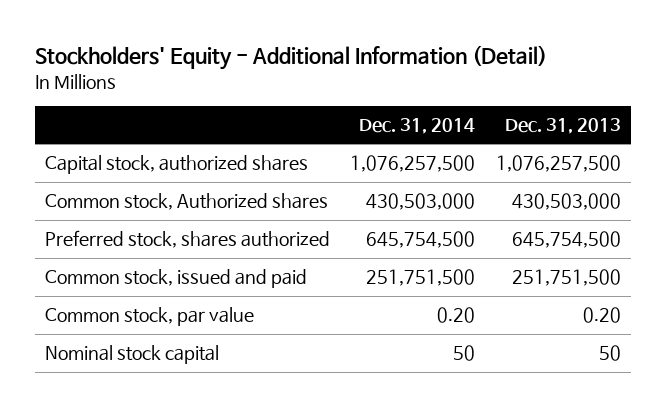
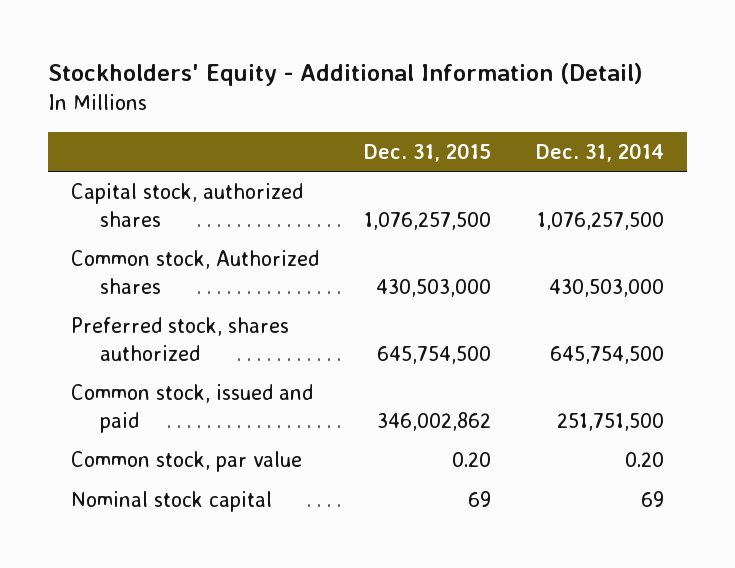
- | Dec. 31, 2014 | Dec. 31, 2013
+ | Dec. 31, 2015 | Dec. 31, 2014
- Nominal stock capital | 50 | 50
+ Nominal stock capital | 69 | 69

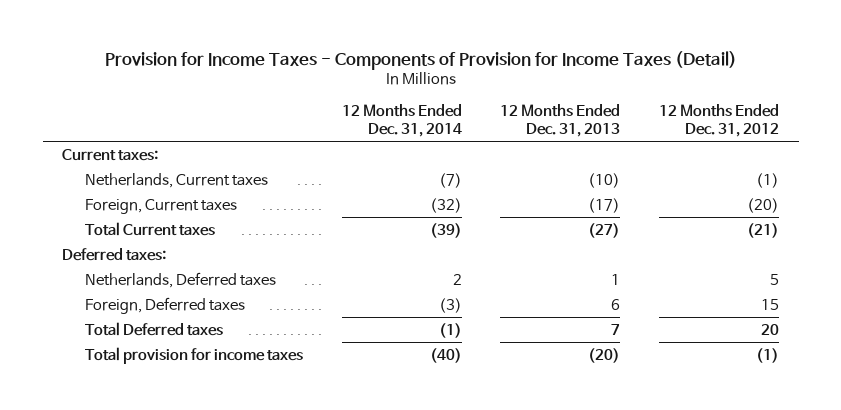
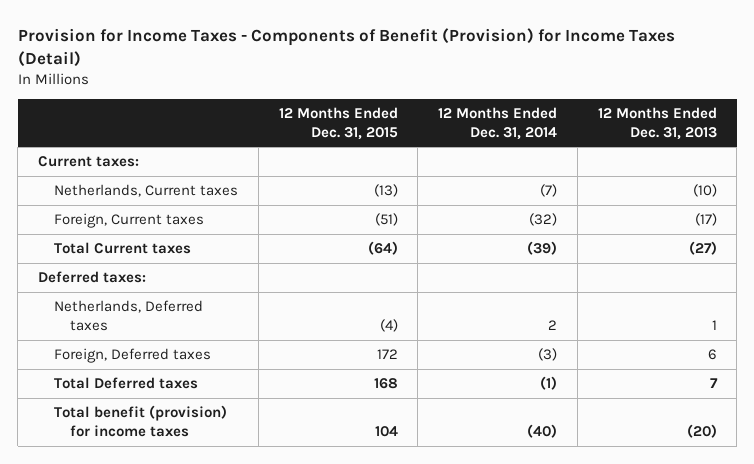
- Provision for Income Taxes - Components of Provision for Income Taxes (Detail)
+ Provision for Income Taxes - Components of Benefit (Provision) for Income Taxes (Detail)
- | 12 Months Ended Dec. 31, 2014 | 12 Months Ended Dec. 31, 2013 | 12 Months Ended Dec. 31, 2012
+ | 12 Months Ended Dec. 31, 2015 | 12 Months Ended Dec. 31, 2014 | 12 Months Ended Dec. 31, 2013
- Total provision for income taxes | (40) | (20) | (1)
+ Total benefit (provision) for income taxes | 104 | (40) | (20)

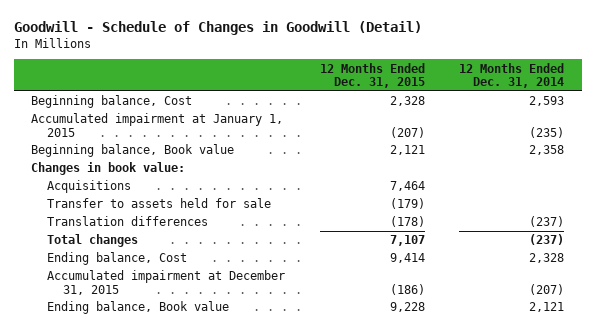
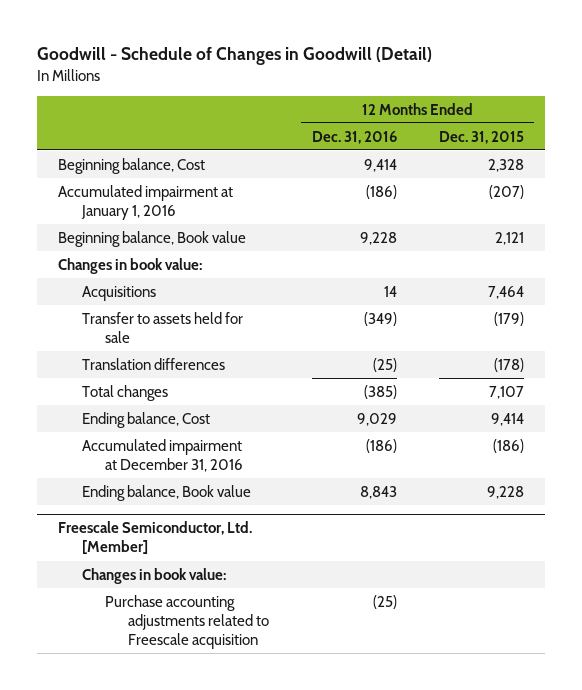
- | 12 Months Ended Dec. 31, 2015 | 12 Months Ended Dec. 31, 2014
+ | 12 Months Ended Dec. 31, 2016 | 12 Months Ended Dec. 31, 2015
- Accumulated impairment at January 1, 2015 | (207) | (235)
+ Accumulated impairment at January 1, 2016 | (186) | (207)
- Accumulated impairment at December 31, 2015 | (186) | (207)
+ Accumulated impairment at December 31, 2016 | (186) | (186)
+ Freescale Semiconductor, Ltd. [Member]
+ Changes in book value:
+ Purchase accounting adjustments related to Freescale acquisition | (25) |

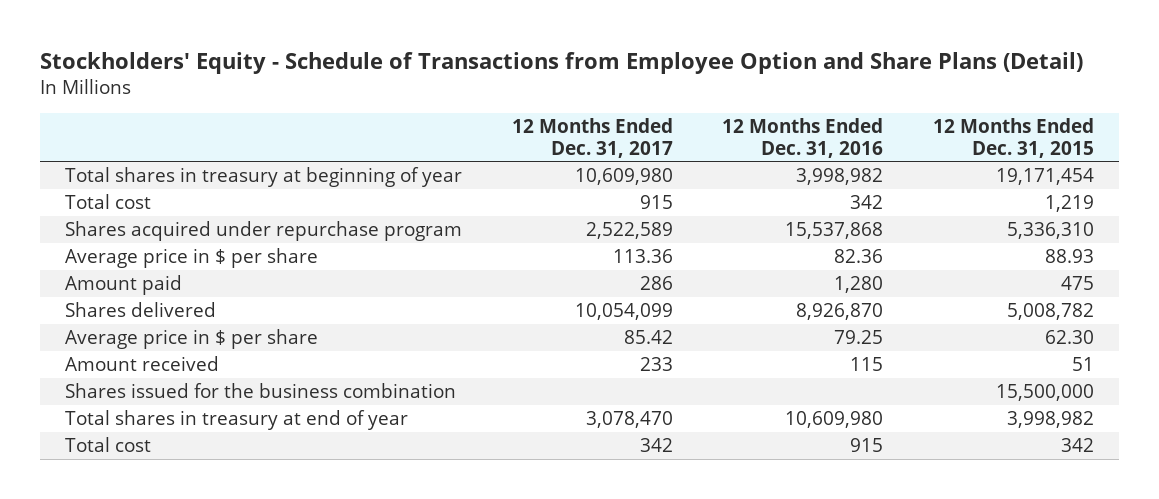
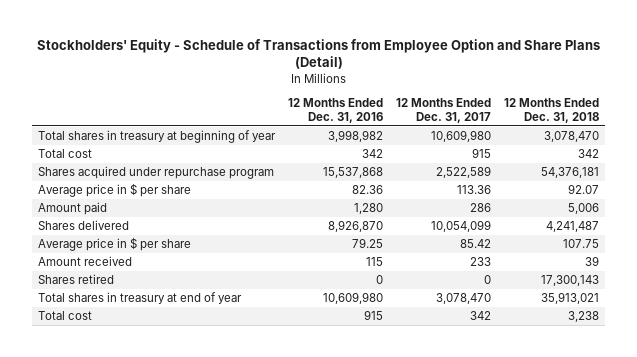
- | 12 Months Ended Dec. 31, 2017 | 12 Months Ended Dec. 31, 2016 | 12 Months Ended Dec. 31, 2015
+ | 12 Months Ended Dec. 31, 2016 | 12 Months Ended Dec. 31, 2017 | 12 Months Ended Dec. 31, 2018
- Shares issued for the business combination | | | 15,500,000
+ Shares retired | 0 | 0 | 17,300,143

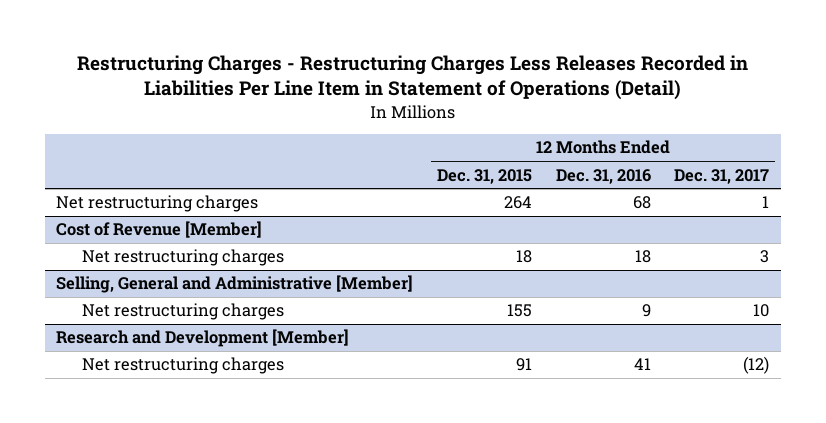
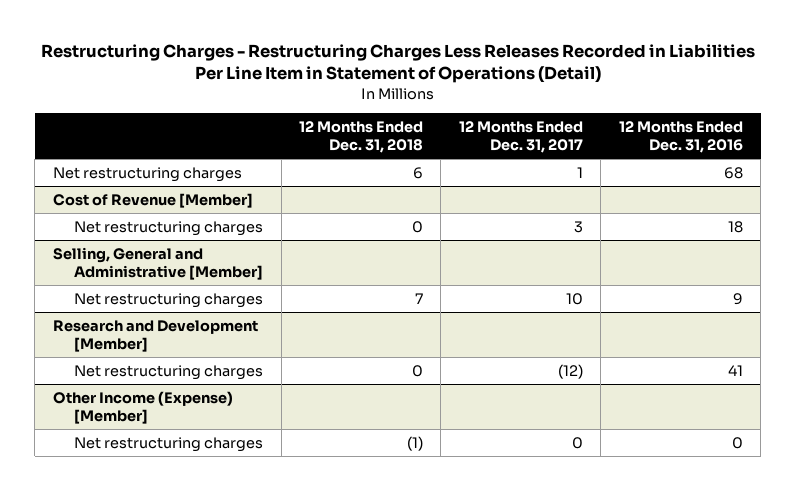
- | 12 Months Ended Dec. 31, 2015 | 12 Months Ended Dec. 31, 2016 | 12 Months Ended Dec. 31, 2017
+ | 12 Months Ended Dec. 31, 2018 | 12 Months Ended Dec. 31, 2017 | 12 Months Ended Dec. 31, 2016
+ Other Income (Expense) [Member]
+ Net restructuring charges | (1) | 0 | 0

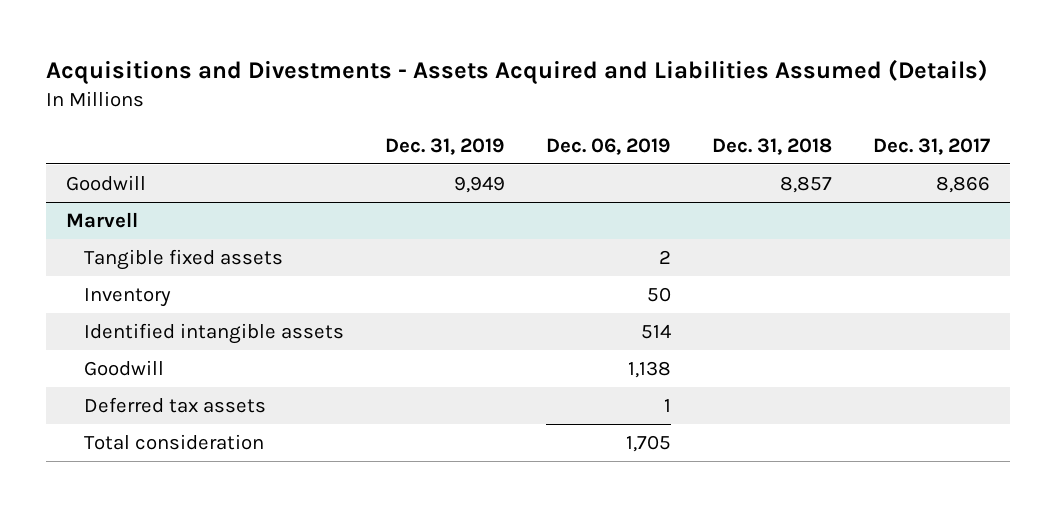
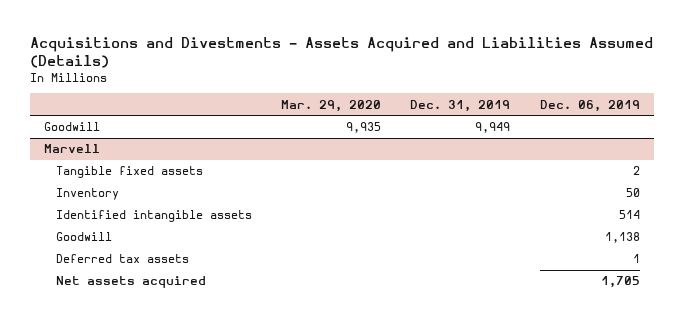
- | Dec. 31, 2019 | Dec. 06, 2019 | Dec. 31, 2018 | Dec. 31, 2017
+ | Mar. 29, 2020 | Dec. 31, 2019 | Dec. 06, 2019
@ Marvell
- Total consideration | | 1,705 | |
+ Net assets acquired | | | 1,705

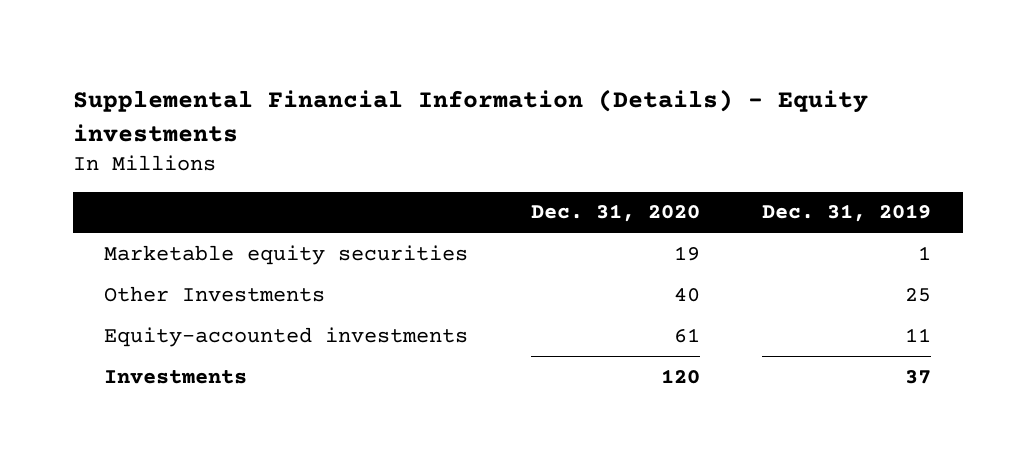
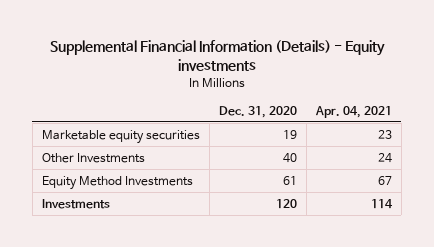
- | Dec. 31, 2020 | Dec. 31, 2019
+ | Dec. 31, 2020 | Apr. 04, 2021
- Equity-accounted investments | 61 | 11
+ Equity Method Investments | 61 | 67

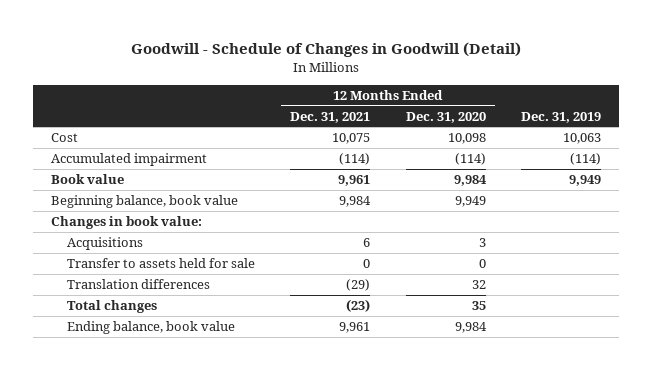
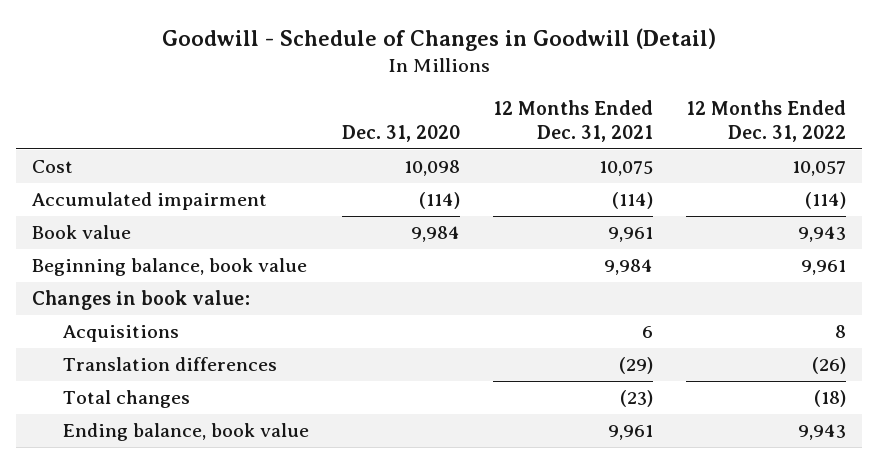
- | 12 Months Ended Dec. 31, 2021 | 12 Months Ended Dec. 31, 2020 | Dec. 31, 2019
+ | Dec. 31, 2020 | 12 Months Ended Dec. 31, 2021 | 12 Months Ended Dec. 31, 2022
- Transfer to assets held for sale | 0 | 0 |

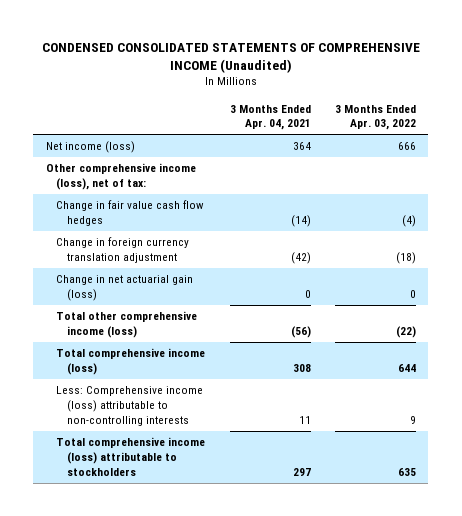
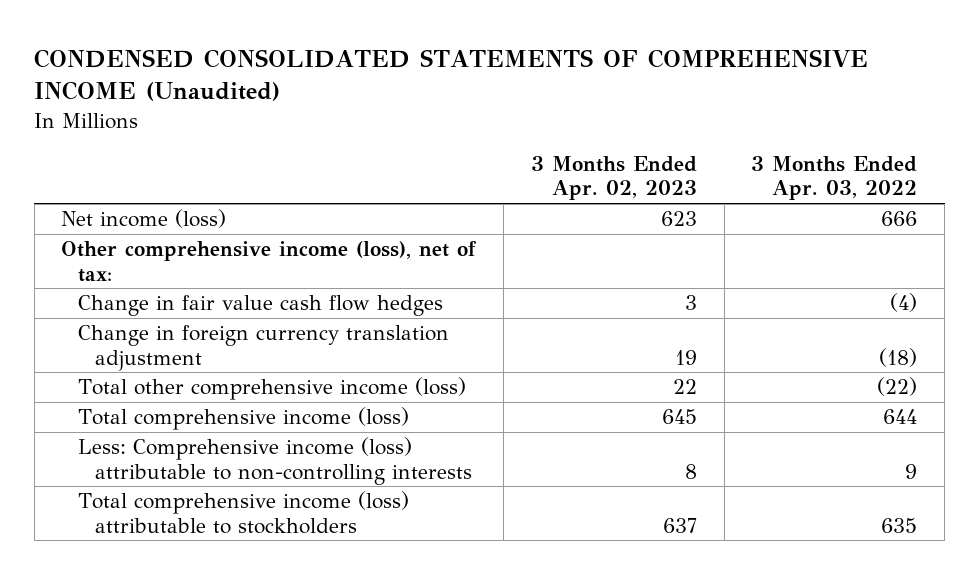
- | 3 Months Ended Apr. 04, 2021 | 3 Months Ended Apr. 03, 2022
+ | 3 Months Ended Apr. 02, 2023 | 3 Months Ended Apr. 03, 2022
- Change in net actuarial gain (loss) | 0 | 0

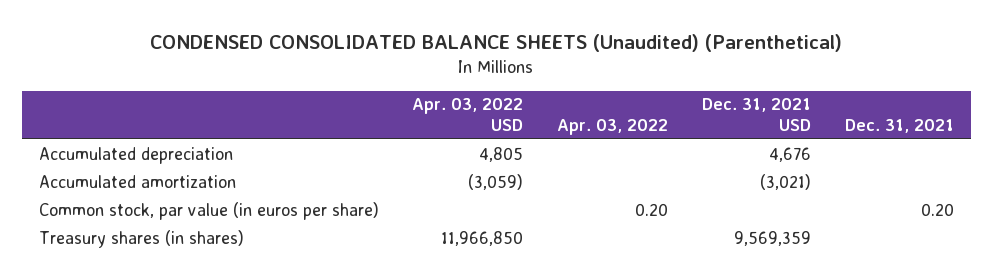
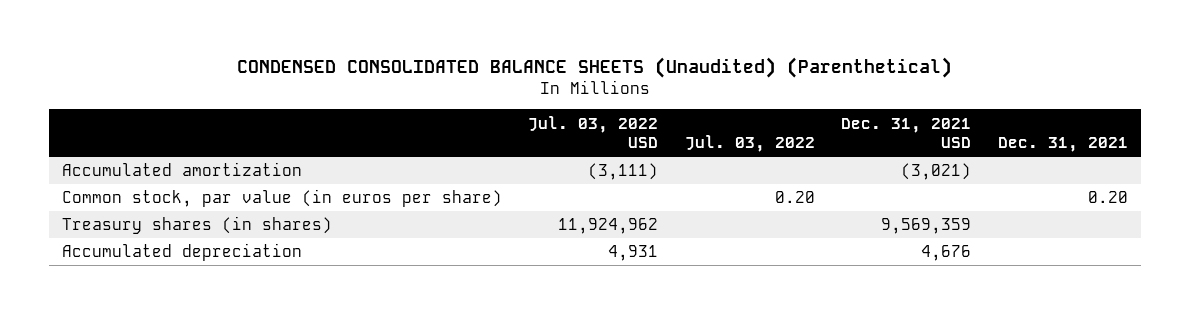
- | Apr. 03, 2022 USD | Apr. 03, 2022 | Dec. 31, 2021 USD | Dec. 31, 2021
+ | Jul. 03, 2022 USD | Jul. 03, 2022 | Dec. 31, 2021 USD | Dec. 31, 2021
moved down: Accumulated depreciation | 4,931 | | 4,676 |

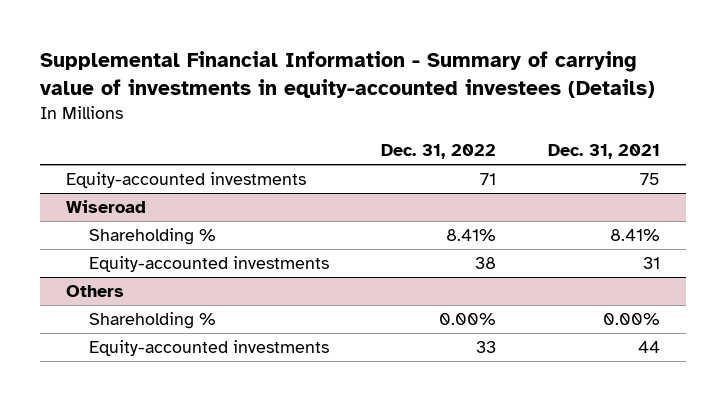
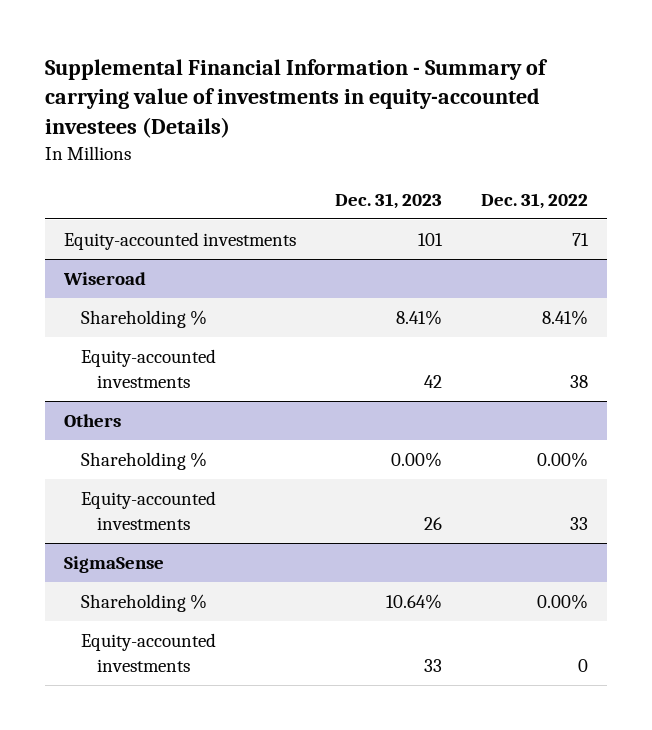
- | Dec. 31, 2022 | Dec. 31, 2021
+ | Dec. 31, 2023 | Dec. 31, 2022
+ SigmaSense
+ Shareholding % | 10.64% | 0.00%
+ Equity-accounted investments | 33 | 0

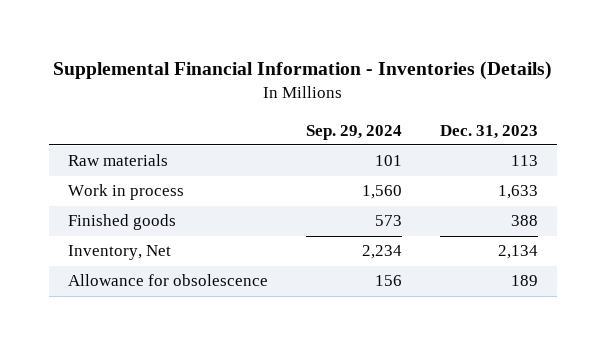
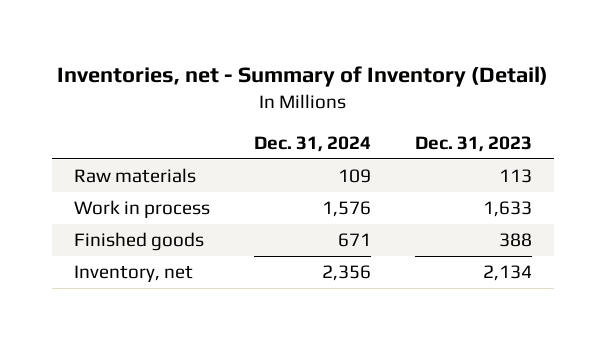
- Supplemental Financial Information - Inventories (Details)
+ Inventories, net - Summary of Inventory (Detail)
- | Sep. 29, 2024 | Dec. 31, 2023
+ | Dec. 31, 2024 | Dec. 31, 2023
- Inventory, Net | 2,234 | 2,134
- Allowance for obsolescence | 156 | 189
+ Inventory, net | 2,356 | 2,134

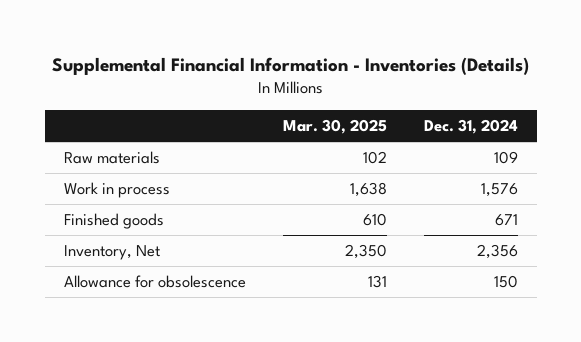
- Inventories, net - Summary of Inventory (Detail)
+ Supplemental Financial Information - Inventories (Details)
- | Dec. 31, 2024 | Dec. 31, 2023
+ | Mar. 30, 2025 | Dec. 31, 2024
- Inventory, net | 2,356 | 2,134
+ Inventory, Net | 2,350 | 2,356
+ Allowance for obsolescence | 131 | 150

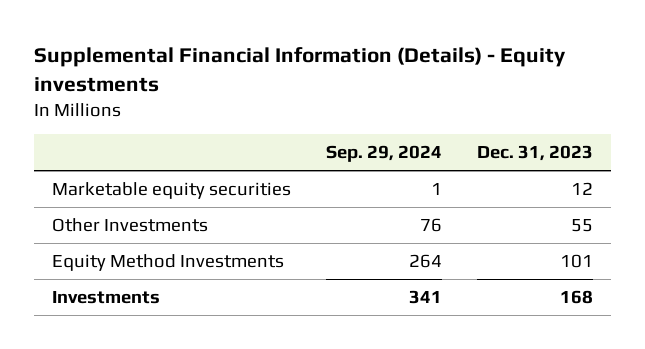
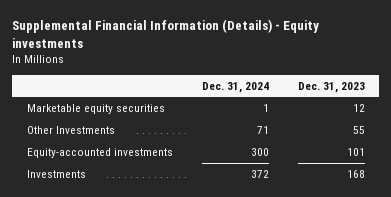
- | Sep. 29, 2024 | Dec. 31, 2023
+ | Dec. 31, 2024 | Dec. 31, 2023
- Equity Method Investments | 264 | 101
+ Equity-accounted investments | 300 | 101

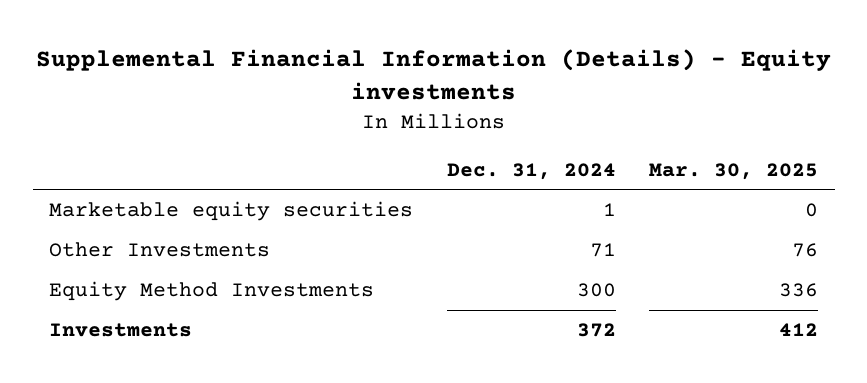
- | Dec. 31, 2024 | Dec. 31, 2023
+ | Dec. 31, 2024 | Mar. 30, 2025
- Equity-accounted investments | 300 | 101
+ Equity Method Investments | 300 | 336

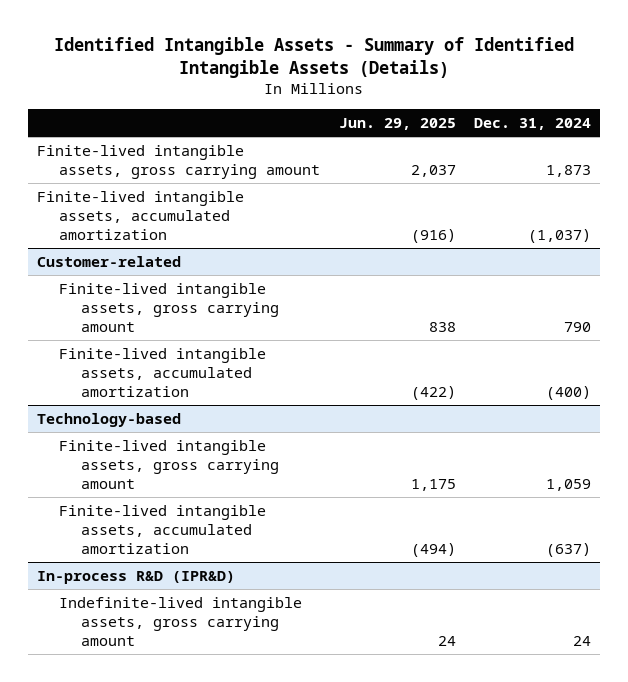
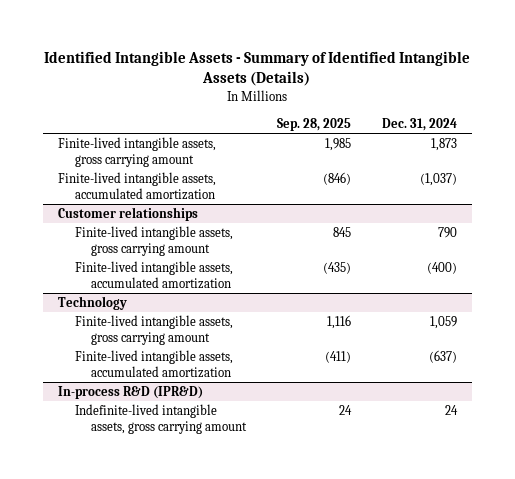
- | Jun. 29, 2025 | Dec. 31, 2024
+ | Sep. 28, 2025 | Dec. 31, 2024
- Customer-related
+ Customer relationships
- Technology-based
+ Technology

